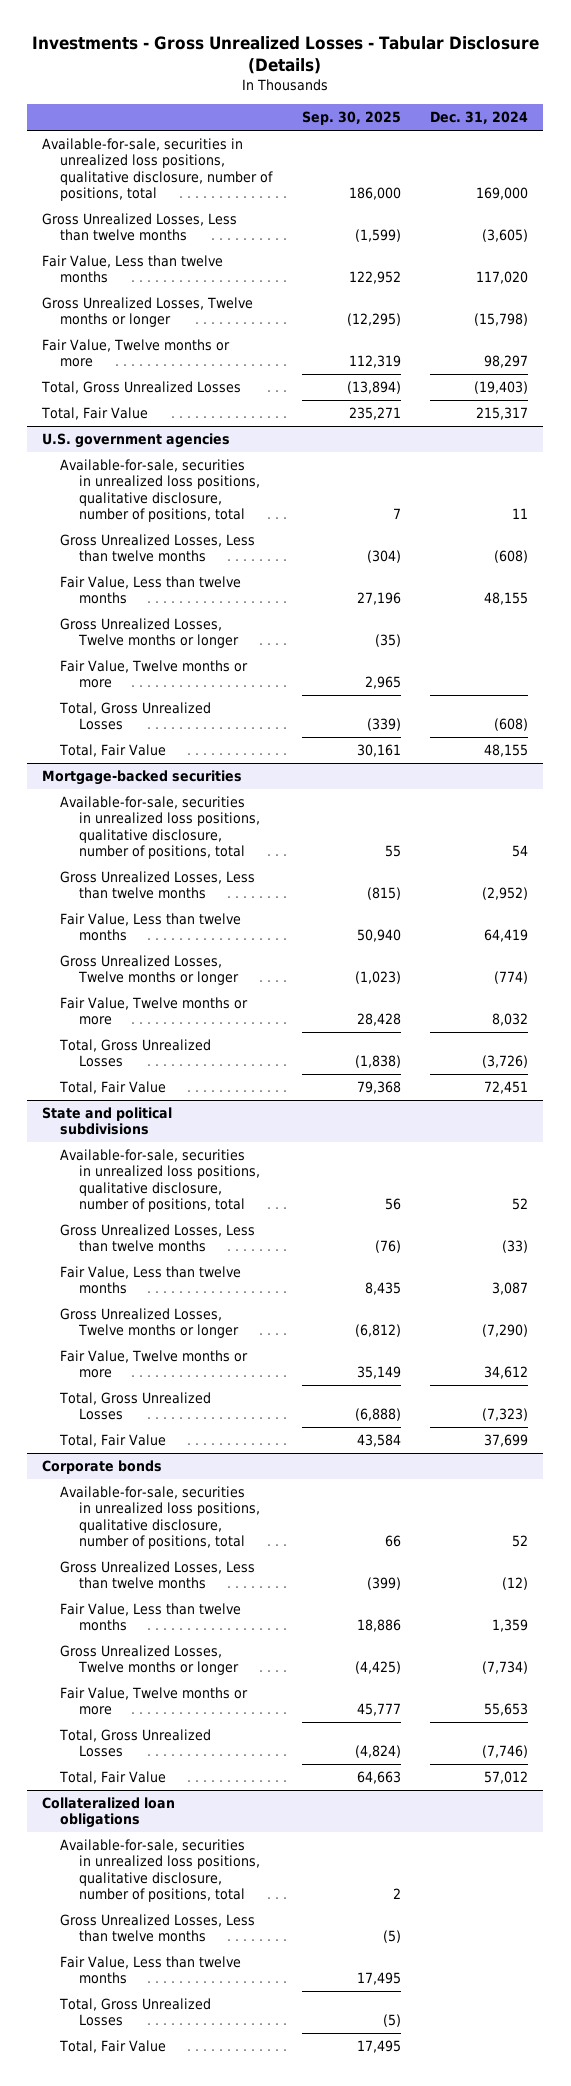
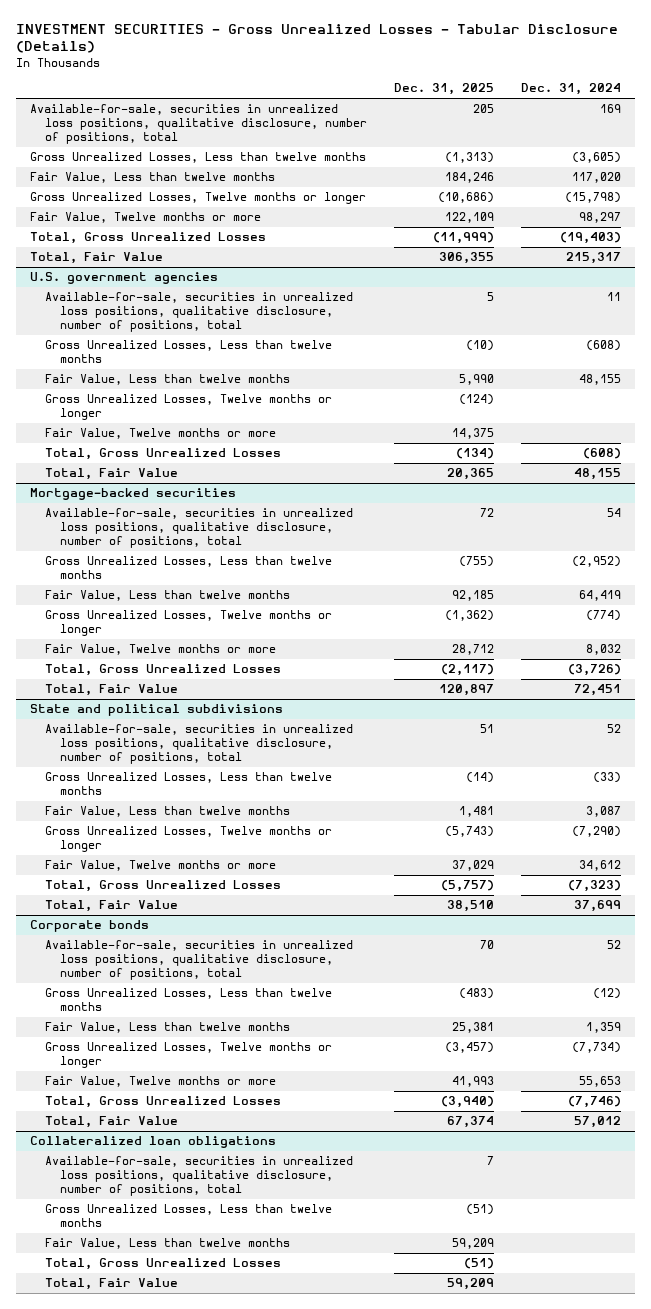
- Investments - Gross Unrealized Losses - Tabular Disclosure (Details)
+ INVESTMENT SECURITIES - Gross Unrealized Losses - Tabular Disclosure (Details)
- | Sep. 30, 2025 | Dec. 31, 2024
+ | Dec. 31, 2025 | Dec. 31, 2024
- Available-for-sale, securities in unrealized loss positions, qualitative disclosure, number of positions, total | 186,000 | 169,000
+ Available-for-sale, securities in unrealized loss positions, qualitative disclosure, number of positions, total | 205 | 169

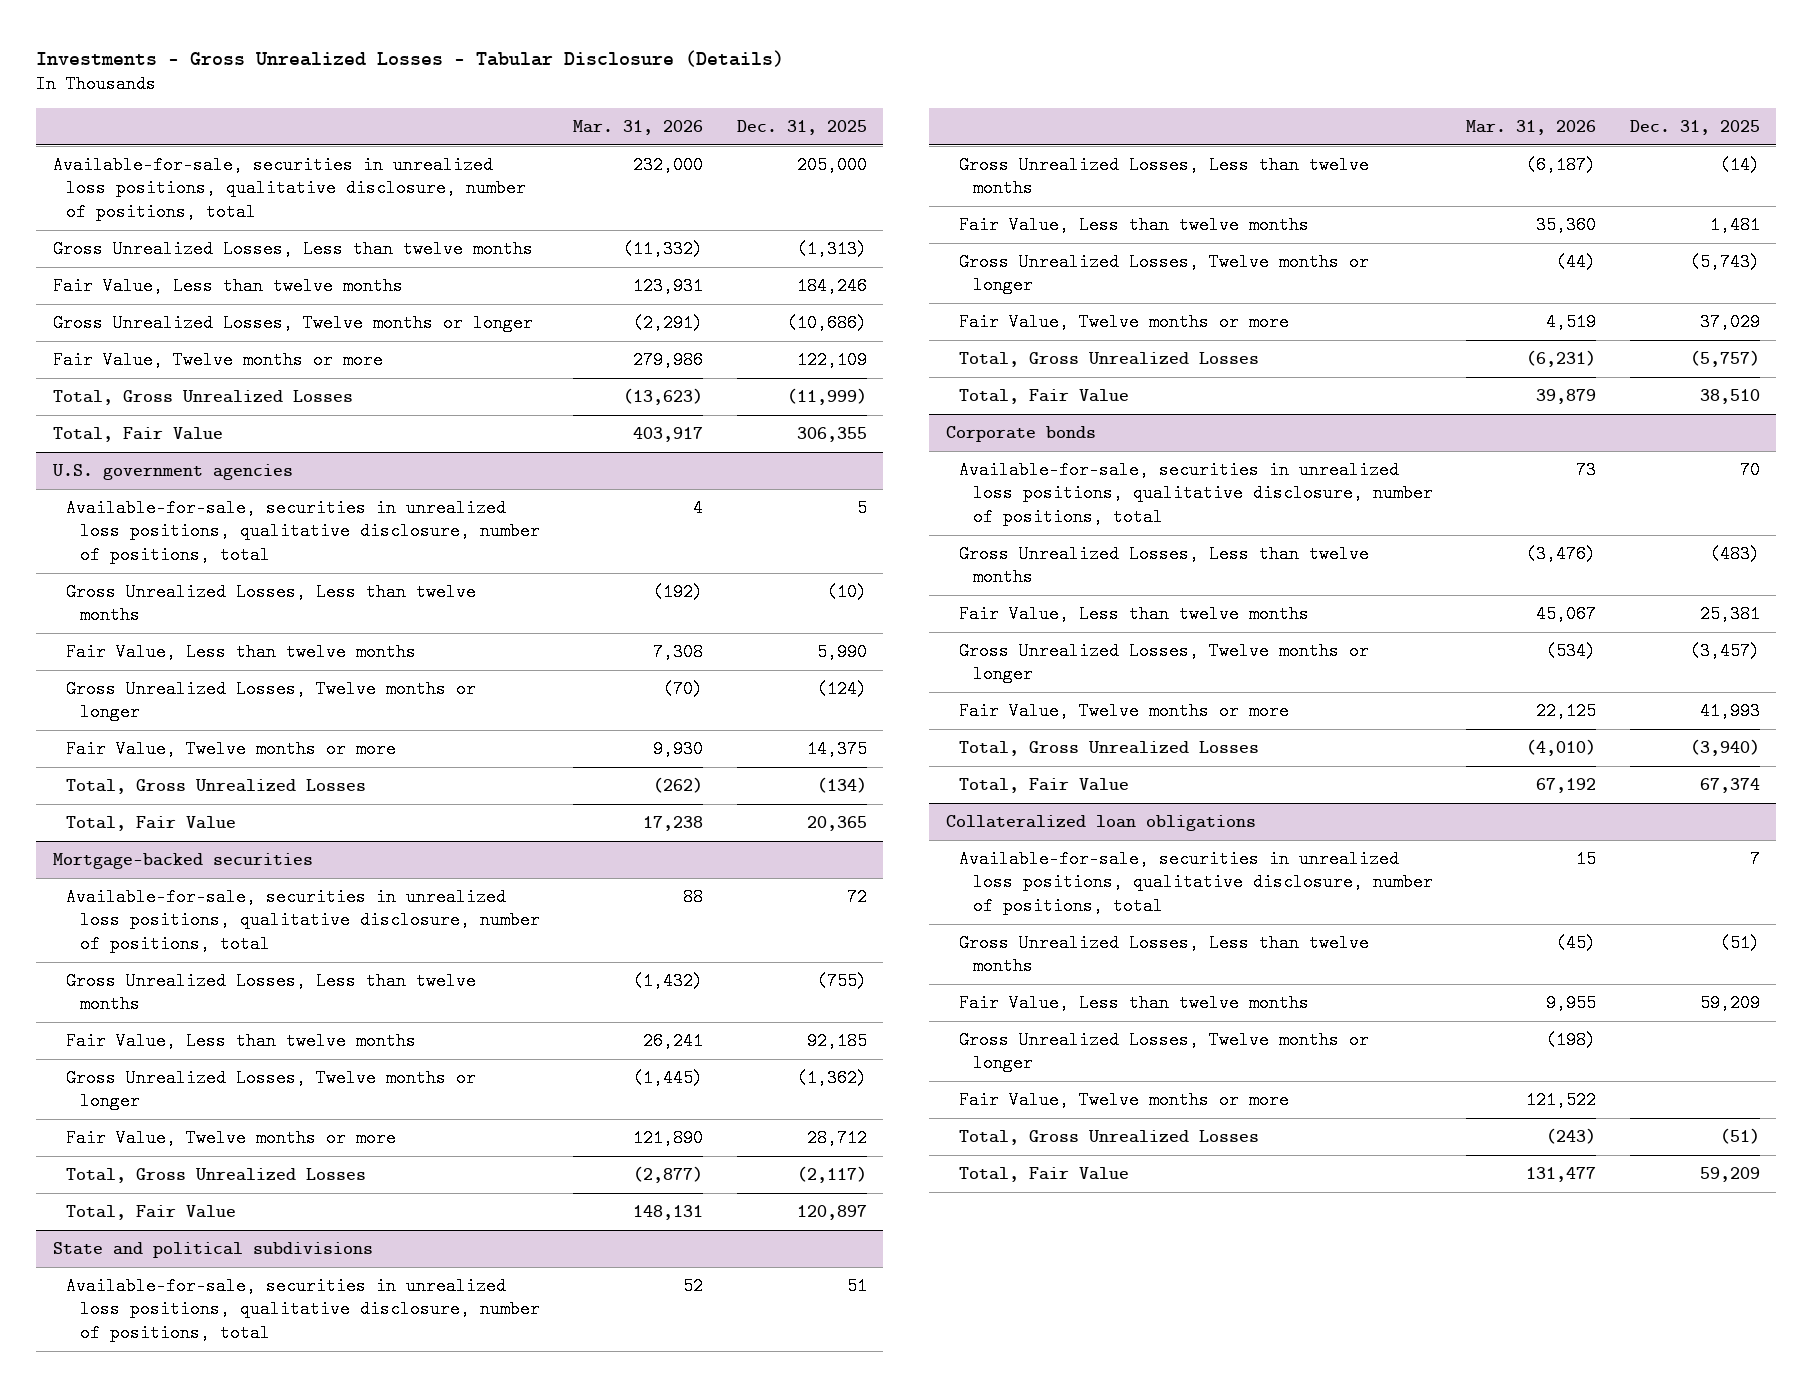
- INVESTMENT SECURITIES - Gross Unrealized Losses - Tabular Disclosure (Details)
+ Investments - Gross Unrealized Losses - Tabular Disclosure (Details)
- | Dec. 31, 2025 | Dec. 31, 2024
+ | Mar. 31, 2026 | Dec. 31, 2025
- Available-for-sale, securities in unrealized loss positions, qualitative disclosure, number of positions, total | 205 | 169
+ Available-for-sale, securities in unrealized loss positions, qualitative disclosure, number of positions, total | 232,000 | 205,000
@ Collateralized loan obligations
+ Gross Unrealized Losses, Twelve months or longer | (198) |
+ Fair Value, Twelve months or more | 121,522 |

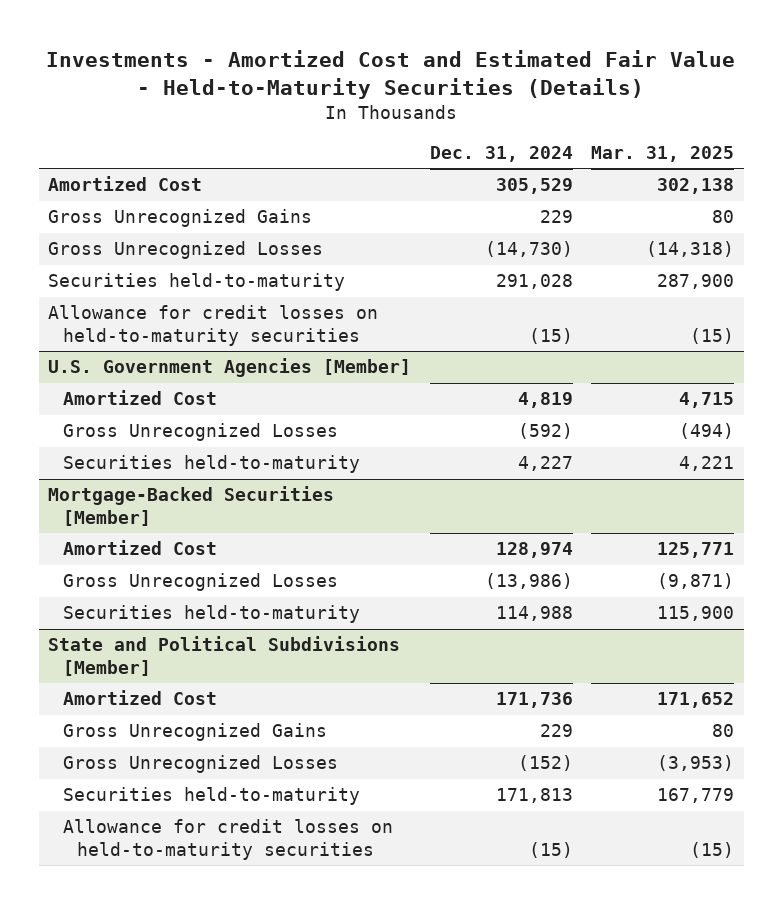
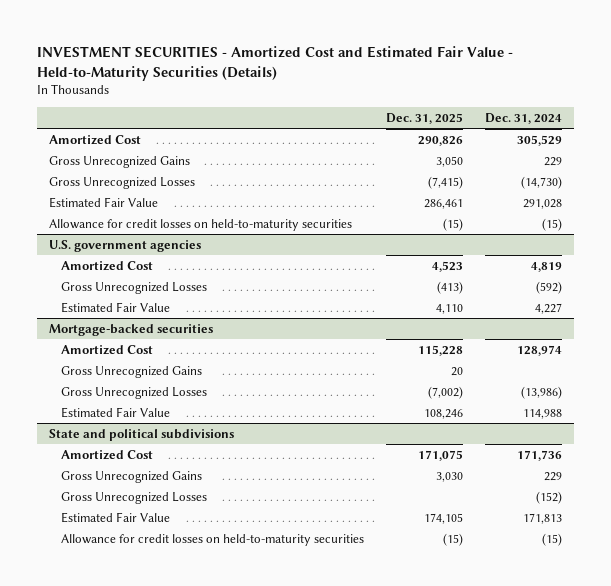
- Investments - Amortized Cost and Estimated Fair Value - Held-to-Maturity Securities (Details)
+ INVESTMENT SECURITIES - Amortized Cost and Estimated Fair Value - Held-to-Maturity Securities (Details)
- | Dec. 31, 2024 | Mar. 31, 2025
+ | Dec. 31, 2025 | Dec. 31, 2024
- Securities held-to-maturity | 291,028 | 287,900
+ Estimated Fair Value | 286,461 | 291,028
- U.S. Government Agencies [Member]
+ U.S. government agencies
- Securities held-to-maturity | 4,227 | 4,221
- Mortgage-Backed Securities [Member]
+ Estimated Fair Value | 4,110 | 4,227
+ Mortgage-backed securities
+ Gross Unrecognized Gains | 20 |
- Securities held-to-maturity | 114,988 | 115,900
- State and Political Subdivisions [Member]
+ Estimated Fair Value | 108,246 | 114,988
+ State and political subdivisions
- Securities held-to-maturity | 171,813 | 167,779
+ Estimated Fair Value | 174,105 | 171,813

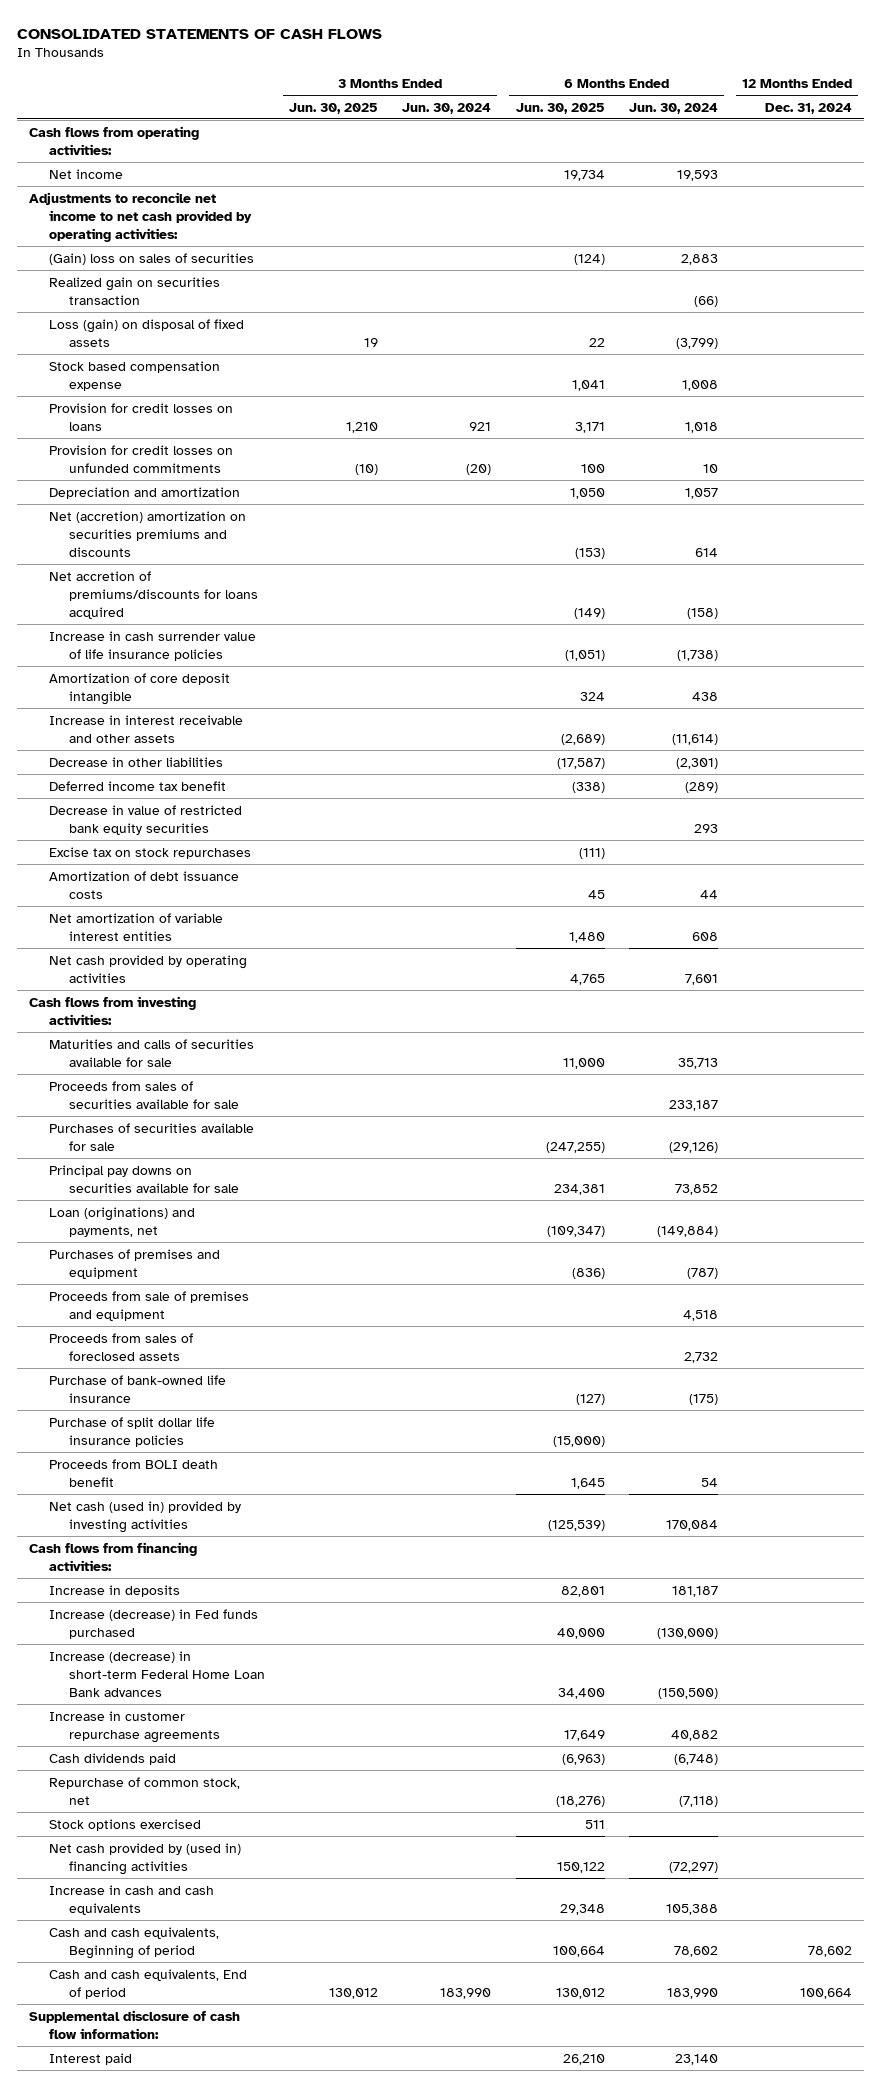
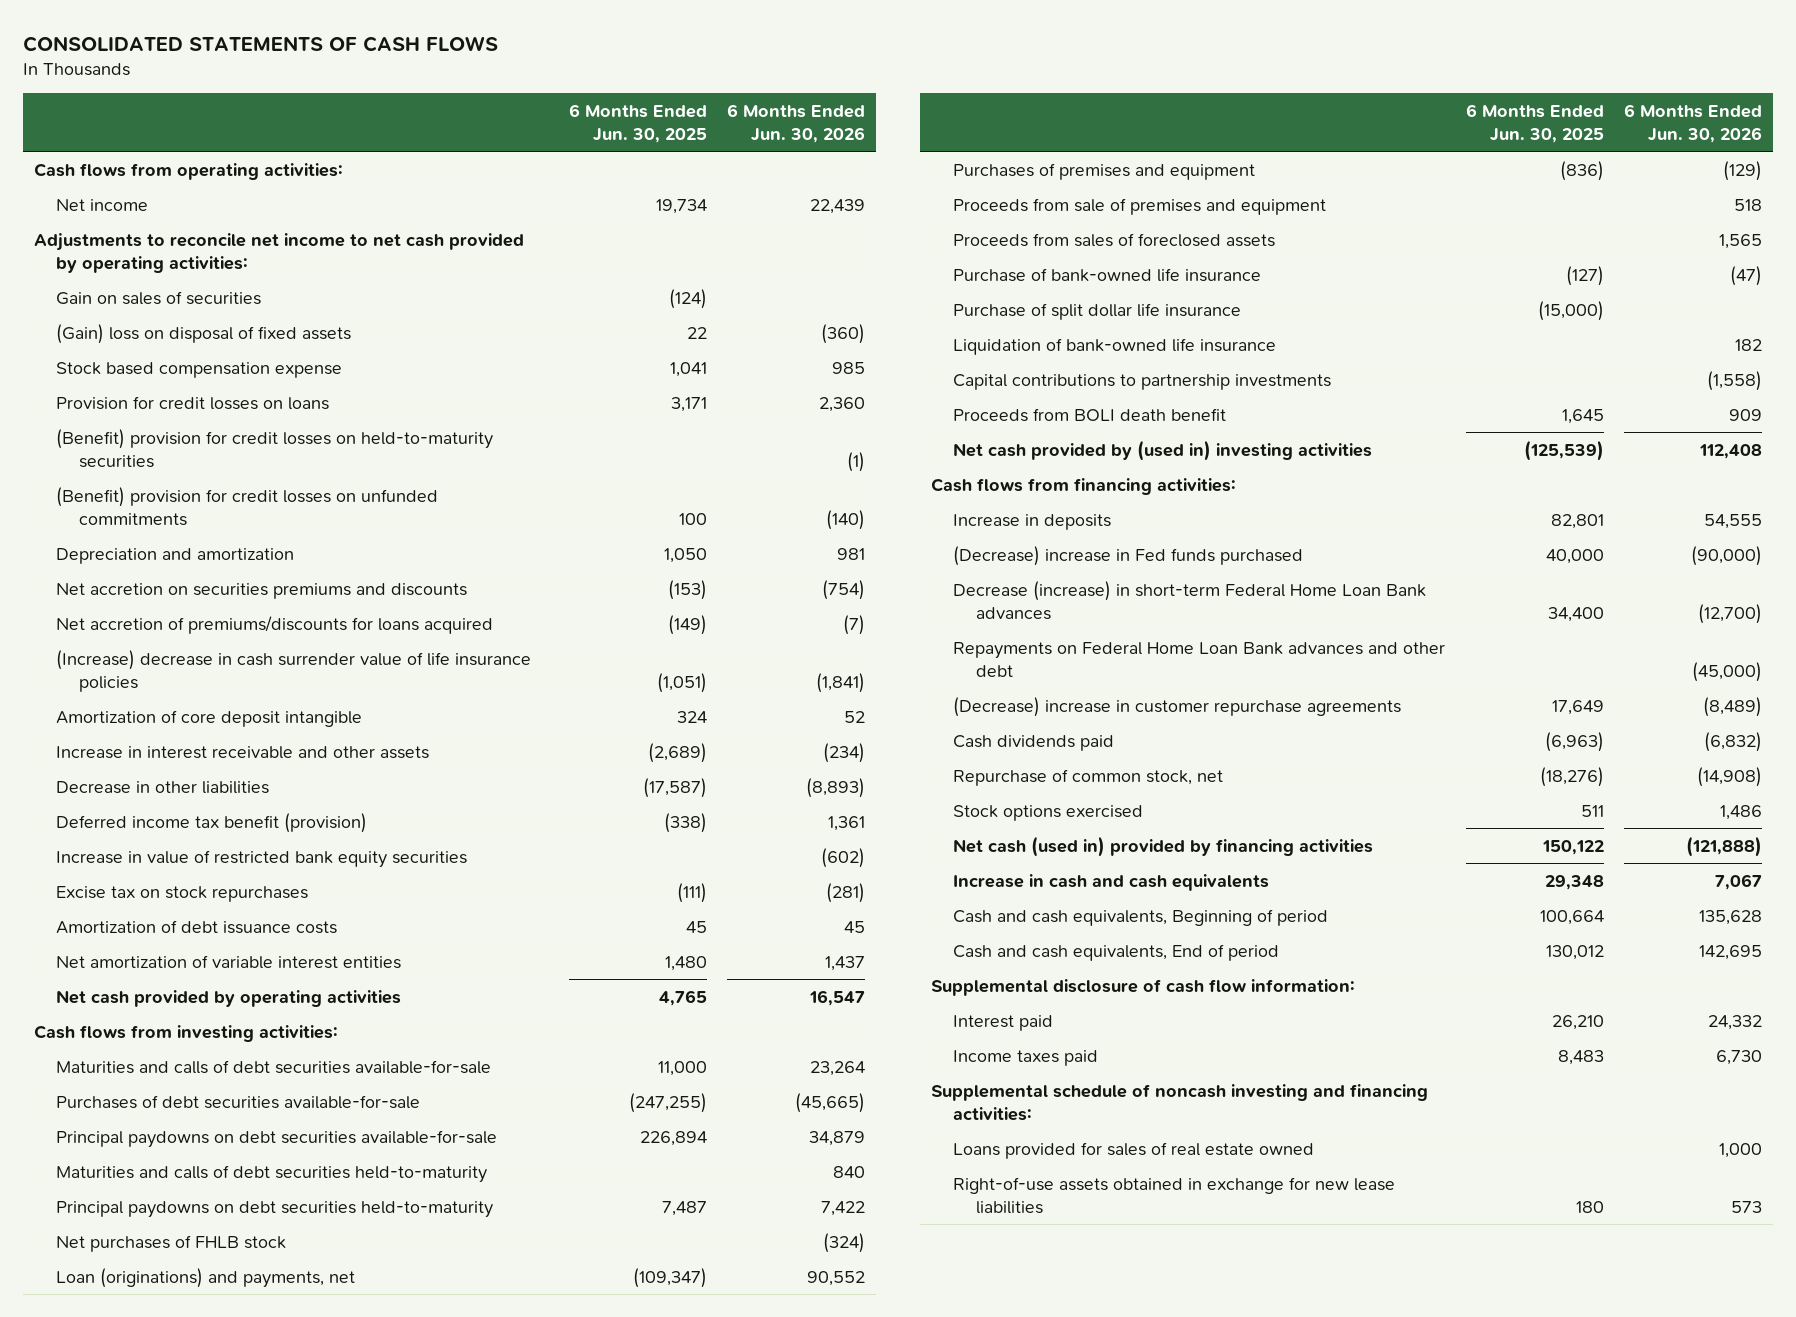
- | 3 Months Ended Jun. 30, 2025 | 3 Months Ended Jun. 30, 2024 | 6 Months Ended Jun. 30, 2025 | 6 Months Ended Jun. 30, 2024 | 12 Months Ended Dec. 31, 2024
+ | 6 Months Ended Jun. 30, 2025 | 6 Months Ended Jun. 30, 2026
- (Gain) loss on sales of securities | | | (124) | 2,883 |
- Realized gain on securities transaction | | | | (66) |
- Loss (gain) on disposal of fixed assets | 19 | | 22 | (3,799) |
+ Gain on sales of securities | (124) |
+ (Gain) loss on disposal of fixed assets | 22 | (360)
- Provision for credit losses on unfunded commitments | (10) | (20) | 100 | 10 |
+ (Benefit) provision for credit losses on held-to-maturity securities | | (1)
+ (Benefit) provision for credit losses on unfunded commitments | 100 | (140)
- Net (accretion) amortization on securities premiums and discounts | | | (153) | 614 |
+ Net accretion on securities premiums and discounts | (153) | (754)
- Increase in cash surrender value of life insurance policies | | | (1,051) | (1,738) |
+ (Increase) decrease in cash surrender value of life insurance policies | (1,051) | (1,841)
- Deferred income tax benefit | | | (338) | (289) |
- Decrease in value of restricted bank equity securities | | | | 293 |
+ Deferred income tax benefit (provision) | (338) | 1,361
+ Increase in value of restricted bank equity securities | | (602)
- Maturities and calls of securities available for sale | | | 11,000 | 35,713 |
- Proceeds from sales of securities available for sale | | | | 233,187 |
- Purchases of securities available for sale | | | (247,255) | (29,126) |
- Principal pay downs on securities available for sale | | | 234,381 | 73,852 |
+ Maturities and calls of debt securities available-for-sale | 11,000 | 23,264
+ Purchases of debt securities available-for-sale | (247,255) | (45,665)
+ Principal paydowns on debt securities available-for-sale | 226,894 | 34,879
+ Maturities and calls of debt securities held-to-maturity | | 840
+ Principal paydowns on debt securities held-to-maturity | 7,487 | 7,422
+ Net purchases of FHLB stock | | (324)
- Purchase of split dollar life insurance policies | | | (15,000) | |
+ Purchase of split dollar life insurance | (15,000) |
+ Liquidation of bank-owned life insurance | | 182
+ Capital contributions to partnership investments | | (1,558)
- Net cash (used in) provided by investing activities | | | (125,539) | 170,084 |
+ Net cash provided by (used in) investing activities | (125,539) | 112,408
- Increase (decrease) in Fed funds purchased | | | 40,000 | (130,000) |
- Increase (decrease) in short-term Federal Home Loan Bank advances | | | 34,400 | (150,500) |
- Increase in customer repurchase agreements | | | 17,649 | 40,882 |
+ (Decrease) increase in Fed funds purchased | 40,000 | (90,000)
+ Decrease (increase) in short-term Federal Home Loan Bank advances | 34,400 | (12,700)
+ Repayments on Federal Home Loan Bank advances and other debt | | (45,000)
+ (Decrease) increase in customer repurchase agreements | 17,649 | (8,489)
- Net cash provided by (used in) financing activities | | | 150,122 | (72,297) |
+ Net cash (used in) provided by financing activities | 150,122 | (121,888)
+ Income taxes paid | 8,483 | 6,730
+ Supplemental schedule of noncash investing and financing activities:
+ Loans provided for sales of real estate owned | | 1,000
+ Right-of-use assets obtained in exchange for new lease liabilities | 180 | 573

